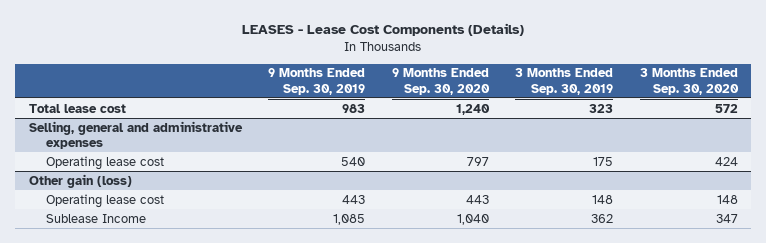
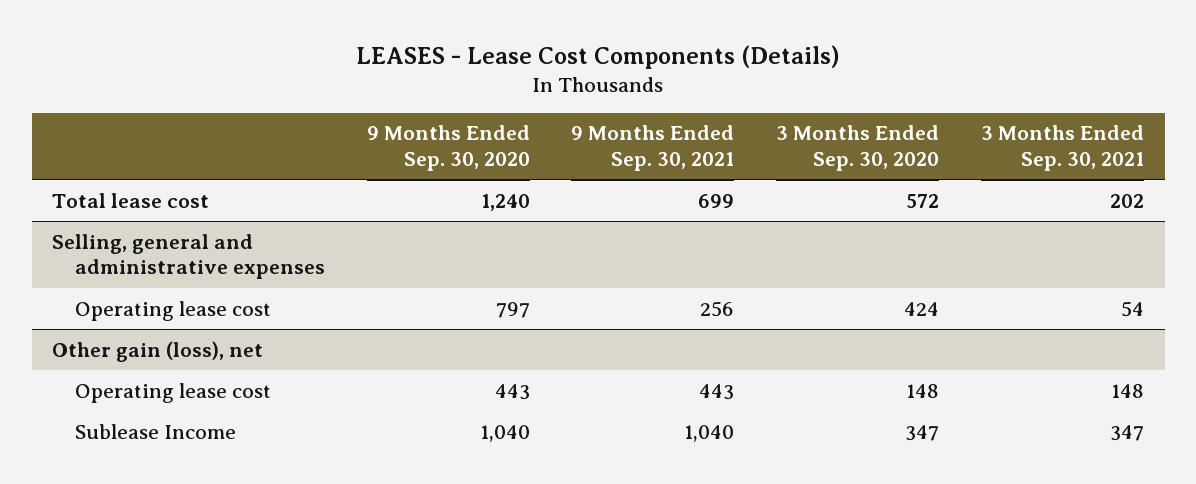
- | 9 Months Ended Sep. 30, 2019 | 9 Months Ended Sep. 30, 2020 | 3 Months Ended Sep. 30, 2019 | 3 Months Ended Sep. 30, 2020
+ | 9 Months Ended Sep. 30, 2020 | 9 Months Ended Sep. 30, 2021 | 3 Months Ended Sep. 30, 2020 | 3 Months Ended Sep. 30, 2021
- Other gain (loss)
+ Other gain (loss), net

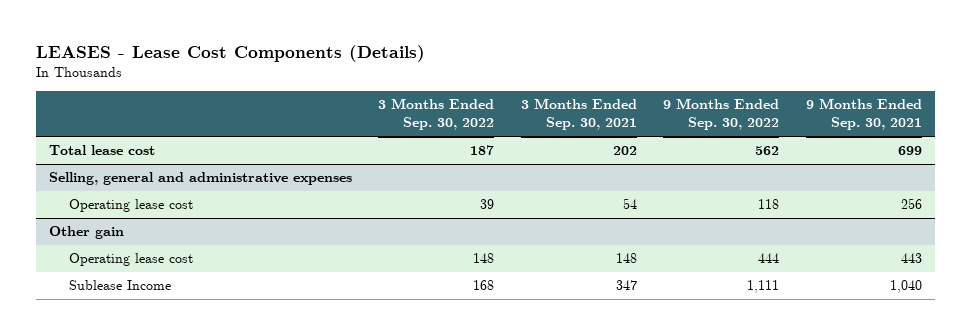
- | 9 Months Ended Sep. 30, 2020 | 9 Months Ended Sep. 30, 2021 | 3 Months Ended Sep. 30, 2020 | 3 Months Ended Sep. 30, 2021
+ | 3 Months Ended Sep. 30, 2022 | 3 Months Ended Sep. 30, 2021 | 9 Months Ended Sep. 30, 2022 | 9 Months Ended Sep. 30, 2021
- Other gain (loss), net
+ Other gain

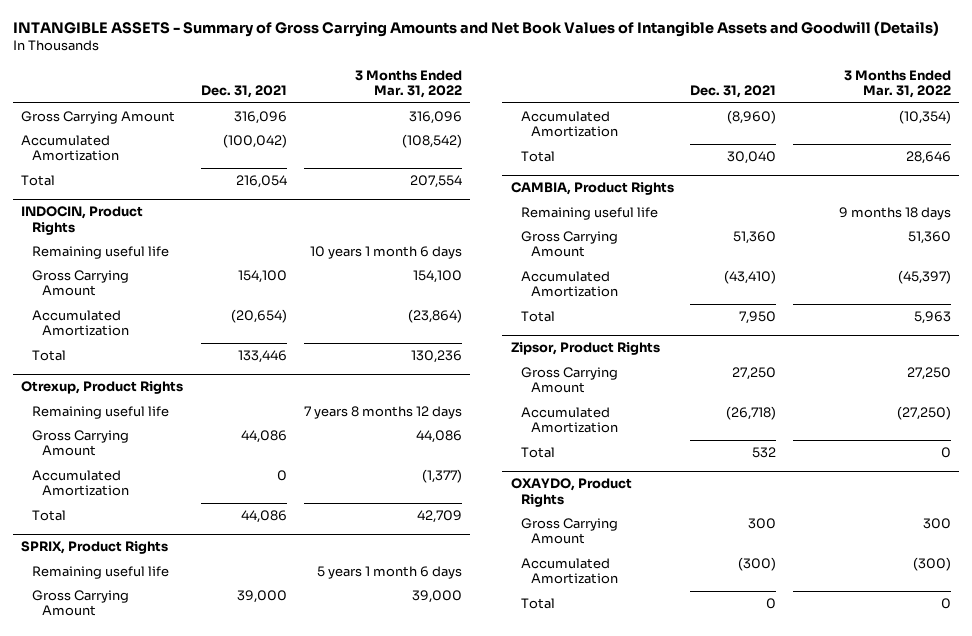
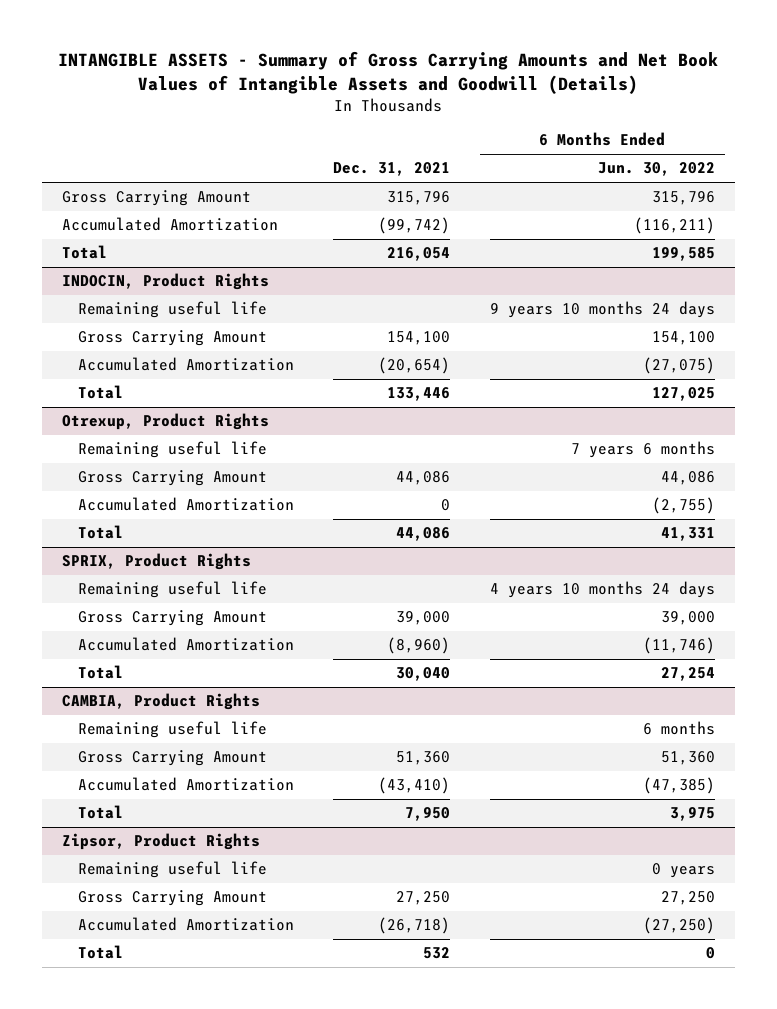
- | Dec. 31, 2021 | 3 Months Ended Mar. 31, 2022
+ | Dec. 31, 2021 | 6 Months Ended Jun. 30, 2022
- Gross Carrying Amount | 316,096 | 316,096
- Accumulated Amortization | (100,042) | (108,542)
+ Gross Carrying Amount | 315,796 | 315,796
+ Accumulated Amortization | (99,742) | (116,211)
@ Zipsor, Product Rights
+ Remaining useful life | | 0 years
- OXAYDO, Product Rights
- Gross Carrying Amount | 300 | 300
- Accumulated Amortization | (300) | (300)
- Total | 0 | 0

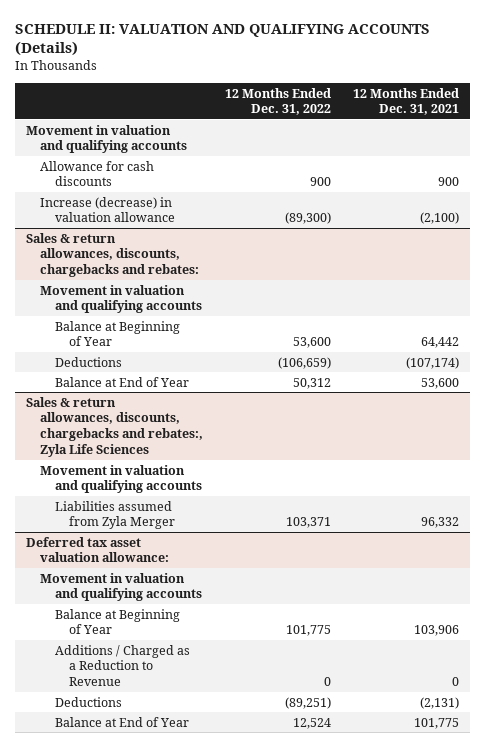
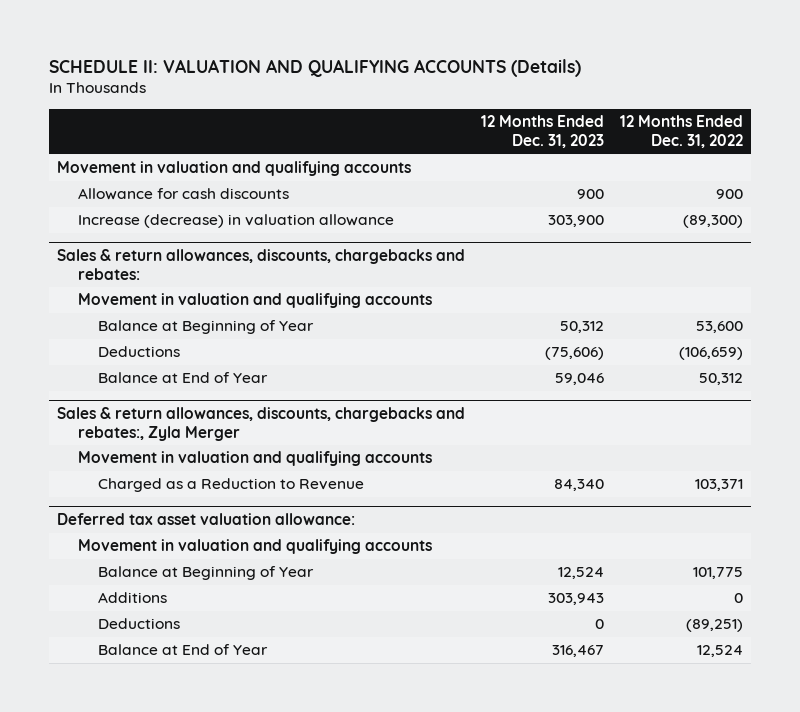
- | 12 Months Ended Dec. 31, 2022 | 12 Months Ended Dec. 31, 2021
+ | 12 Months Ended Dec. 31, 2023 | 12 Months Ended Dec. 31, 2022
- Sales & return allowances, discounts, chargebacks and rebates:, Zyla Life Sciences
+ Sales & return allowances, discounts, chargebacks and rebates:, Zyla Merger
- Liabilities assumed from Zyla Merger | 103,371 | 96,332
+ Charged as a Reduction to Revenue | 84,340 | 103,371
@ Deferred tax asset valuation allowance:
- Additions / Charged as a Reduction to Revenue | 0 | 0
+ Additions | 303,943 | 0

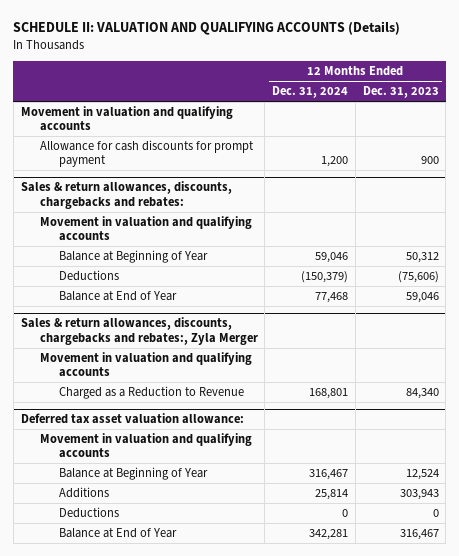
- | 12 Months Ended Dec. 31, 2023 | 12 Months Ended Dec. 31, 2022
+ | 12 Months Ended Dec. 31, 2024 | 12 Months Ended Dec. 31, 2023
- Allowance for cash discounts | 900 | 900
- Increase (decrease) in valuation allowance | 303,900 | (89,300)
+ Allowance for cash discounts for prompt payment | 1,200 | 900

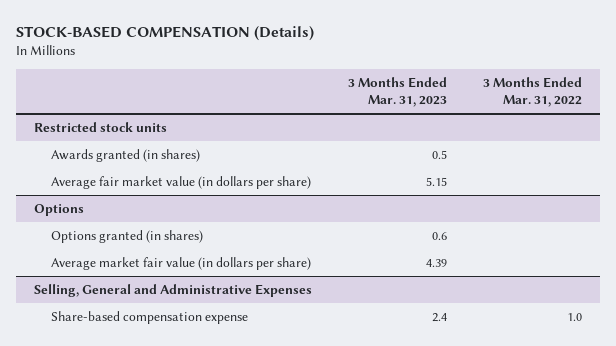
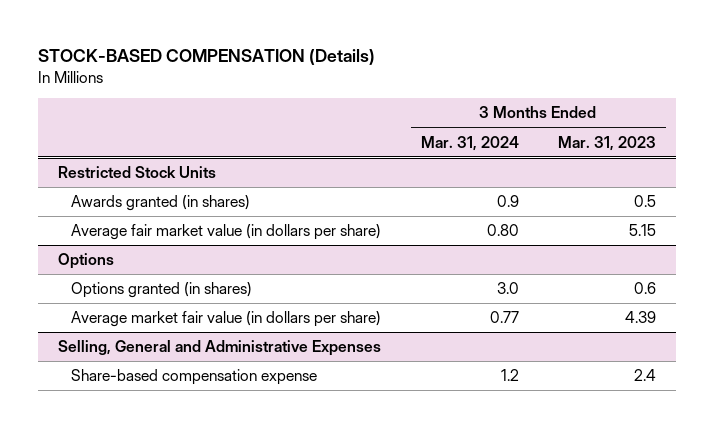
- | 3 Months Ended Mar. 31, 2023 | 3 Months Ended Mar. 31, 2022
+ | 3 Months Ended Mar. 31, 2024 | 3 Months Ended Mar. 31, 2023
- Restricted stock units
+ Restricted Stock Units

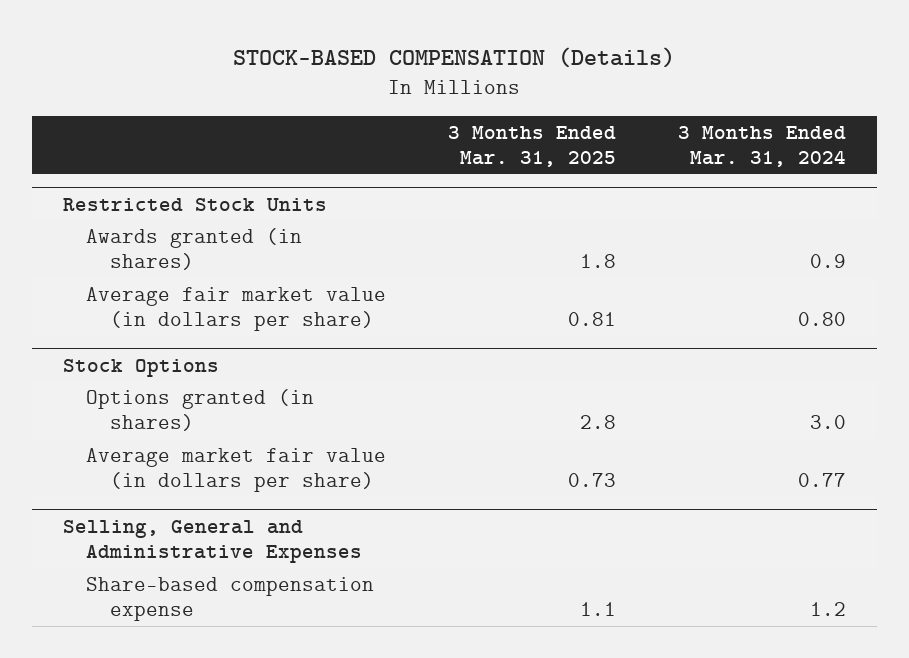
- | 3 Months Ended Mar. 31, 2024 | 3 Months Ended Mar. 31, 2023
+ | 3 Months Ended Mar. 31, 2025 | 3 Months Ended Mar. 31, 2024
- Options
+ Stock Options

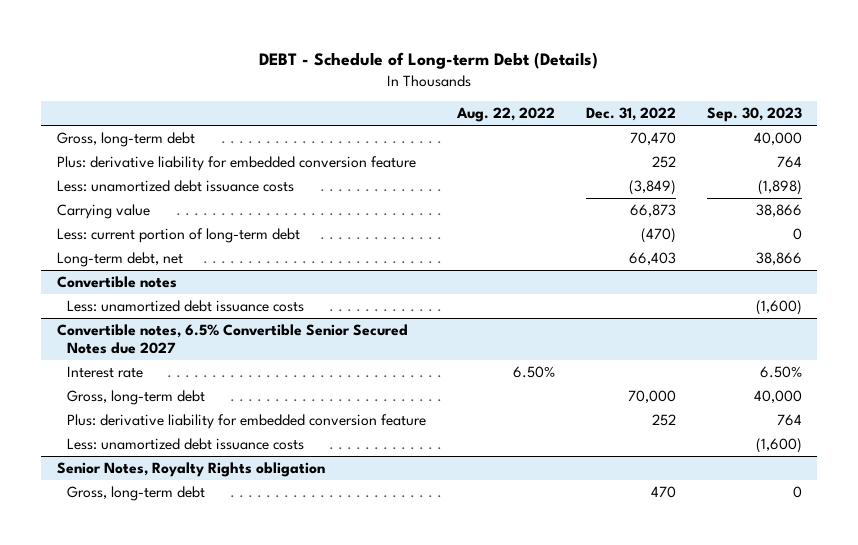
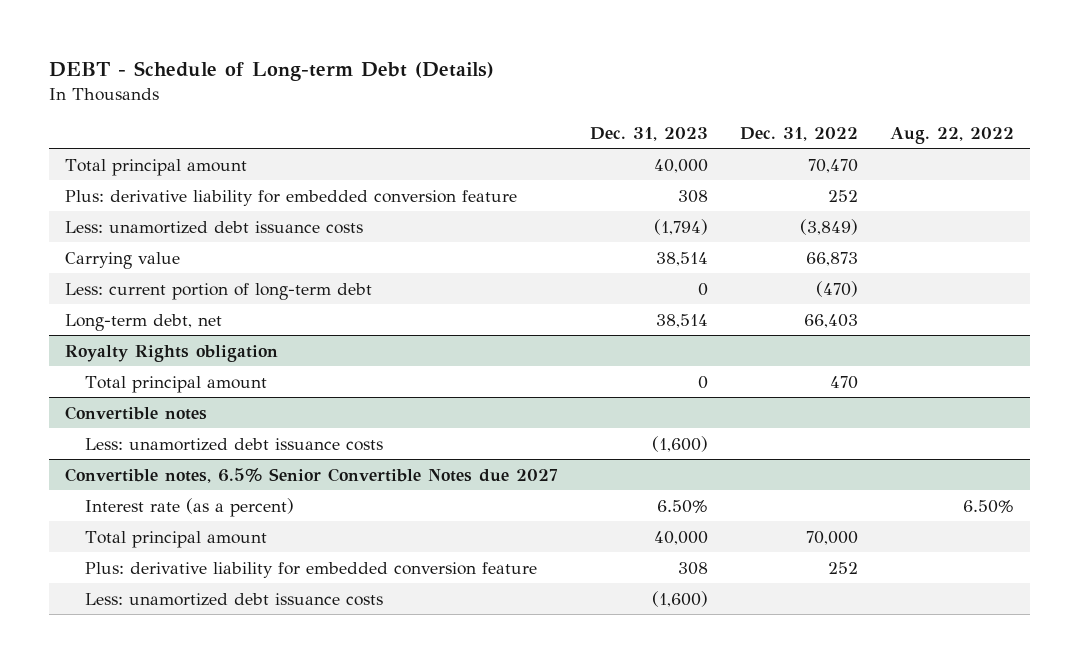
- | Aug. 22, 2022 | Dec. 31, 2022 | Sep. 30, 2023
+ | Dec. 31, 2023 | Dec. 31, 2022 | Aug. 22, 2022
- Gross, long-term debt | | 70,470 | 40,000
+ Total principal amount | 40,000 | 70,470 |
+ Royalty Rights obligation
+ Total principal amount | 0 | 470 |
- Convertible notes, 6.5% Convertible Senior Secured Notes due 2027
- Interest rate | 6.50% | | 6.50%
- Gross, long-term debt | | 70,000 | 40,000
+ Convertible notes, 6.5% Senior Convertible Notes due 2027
+ Interest rate (as a percent) | 6.50% | | 6.50%
+ Total principal amount | 40,000 | 70,000 |
- Senior Notes, Royalty Rights obligation
- Gross, long-term debt | | 470 | 0

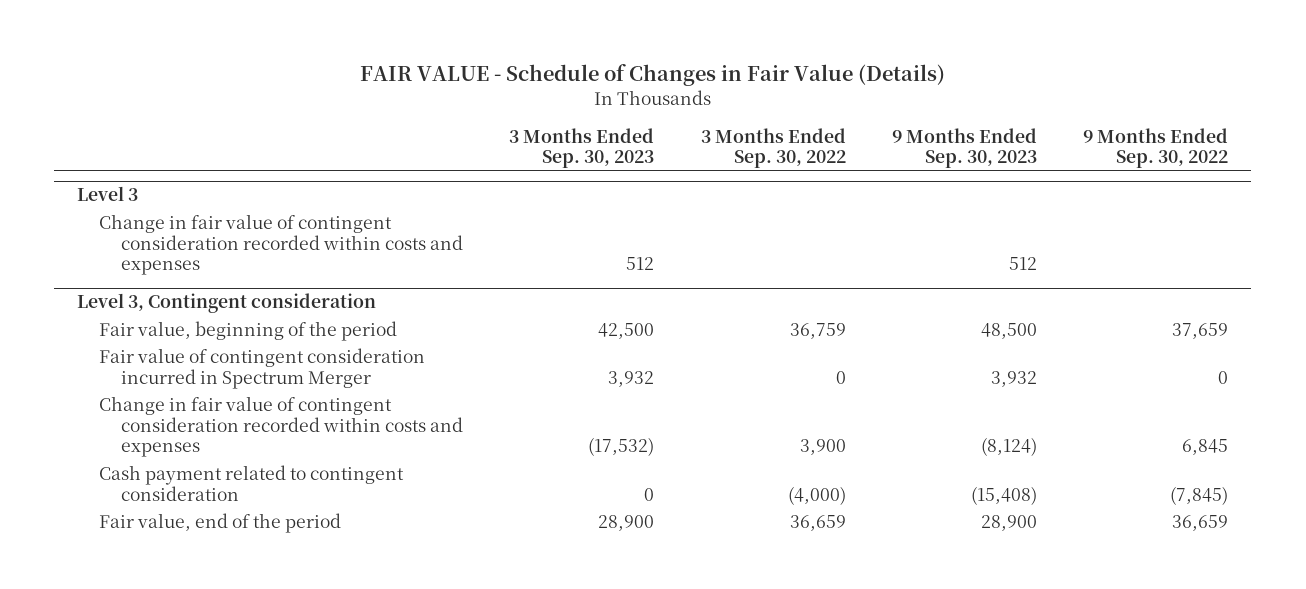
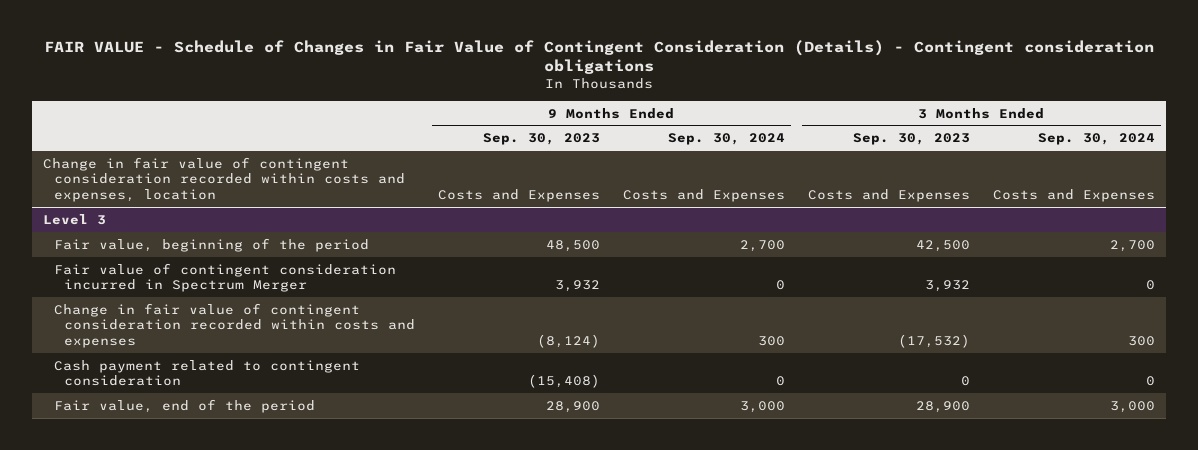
- FAIR VALUE - Schedule of Changes in Fair Value (Details)
+ FAIR VALUE - Schedule of Changes in Fair Value of Contingent Consideration (Details) - Contingent consideration obligations
- | 3 Months Ended Sep. 30, 2023 | 3 Months Ended Sep. 30, 2022 | 9 Months Ended Sep. 30, 2023 | 9 Months Ended Sep. 30, 2022
+ | 9 Months Ended Sep. 30, 2023 | 9 Months Ended Sep. 30, 2024 | 3 Months Ended Sep. 30, 2023 | 3 Months Ended Sep. 30, 2024
+ Change in fair value of contingent consideration recorded within costs and expenses, location | Costs and Expenses | Costs and Expenses | Costs and Expenses | Costs and Expenses
@ Level 3
- Change in fair value of contingent consideration recorded within costs and expenses | 512 | | 512 |
- Level 3, Contingent consideration

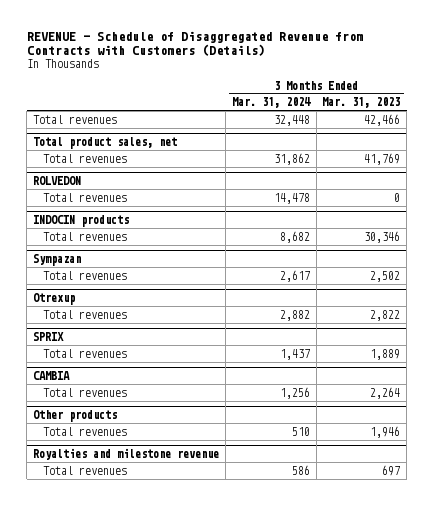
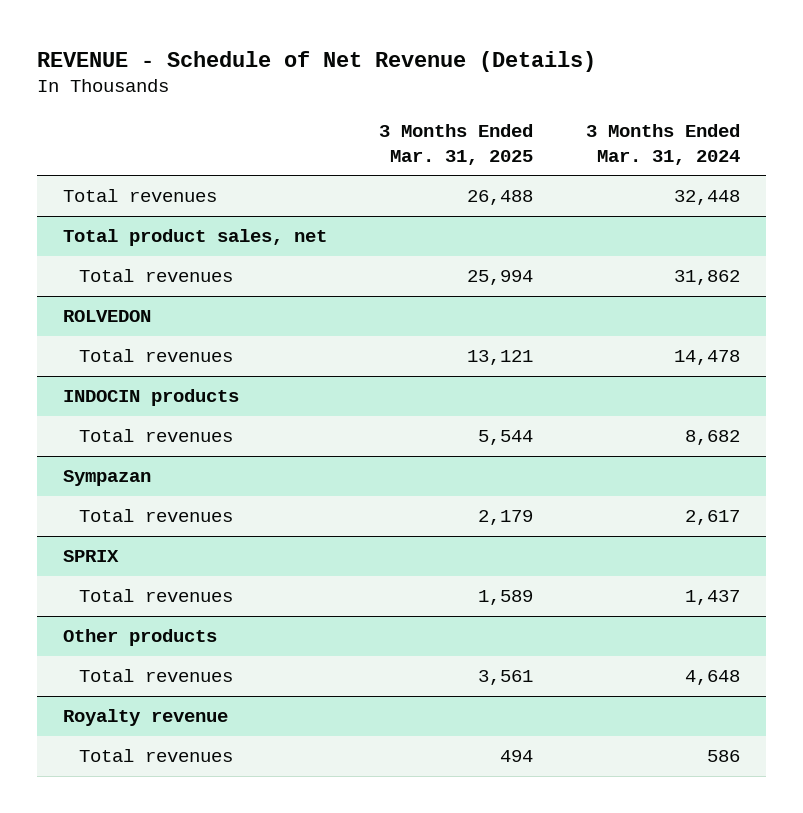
- REVENUE - Schedule of Disaggregated Revenue from Contracts with Customers (Details)
+ REVENUE - Schedule of Net Revenue (Details)
- | 3 Months Ended Mar. 31, 2024 | 3 Months Ended Mar. 31, 2023
+ | 3 Months Ended Mar. 31, 2025 | 3 Months Ended Mar. 31, 2024
- Otrexup
- Total revenues | 2,882 | 2,822
- CAMBIA
- Total revenues | 1,256 | 2,264
@ Other products
- Total revenues | 510 | 1,946
- Royalties and milestone revenue
@ Other products
+ Total revenues | 3,561 | 4,648
+ Royalty revenue

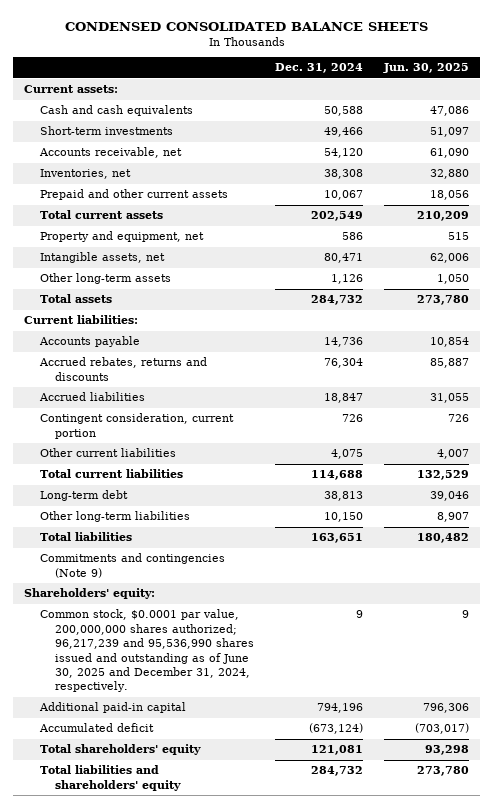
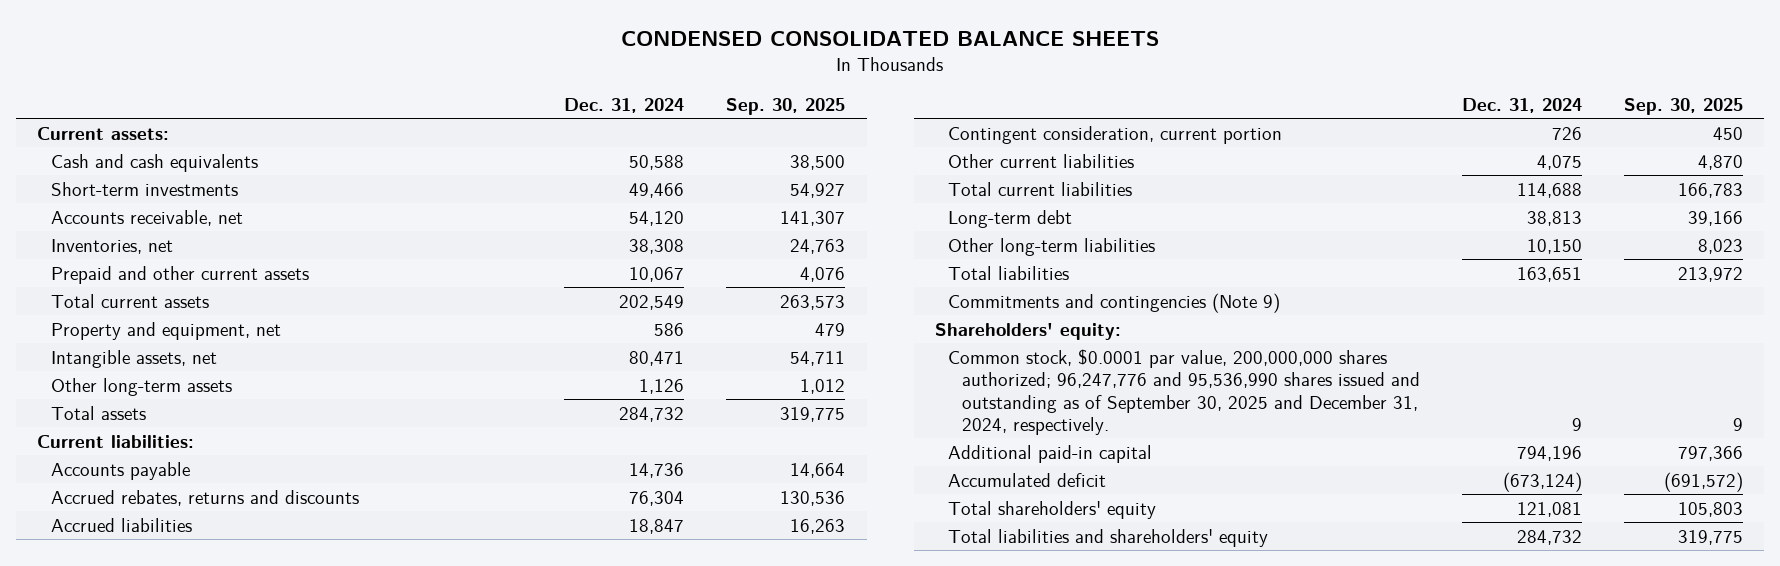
- | Dec. 31, 2024 | Jun. 30, 2025
+ | Dec. 31, 2024 | Sep. 30, 2025
- Common stock, $0.0001 par value, 200,000,000 shares authorized; 96,217,239 and 95,536,990 shares issued and outstanding as of June 30, 2025 and December 31, 2024, respectively. | 9 | 9
+ Common stock, $0.0001 par value, 200,000,000 shares authorized; 96,247,776 and 95,536,990 shares issued and outstanding as of September 30, 2025 and December 31, 2024, respectively. | 9 | 9

